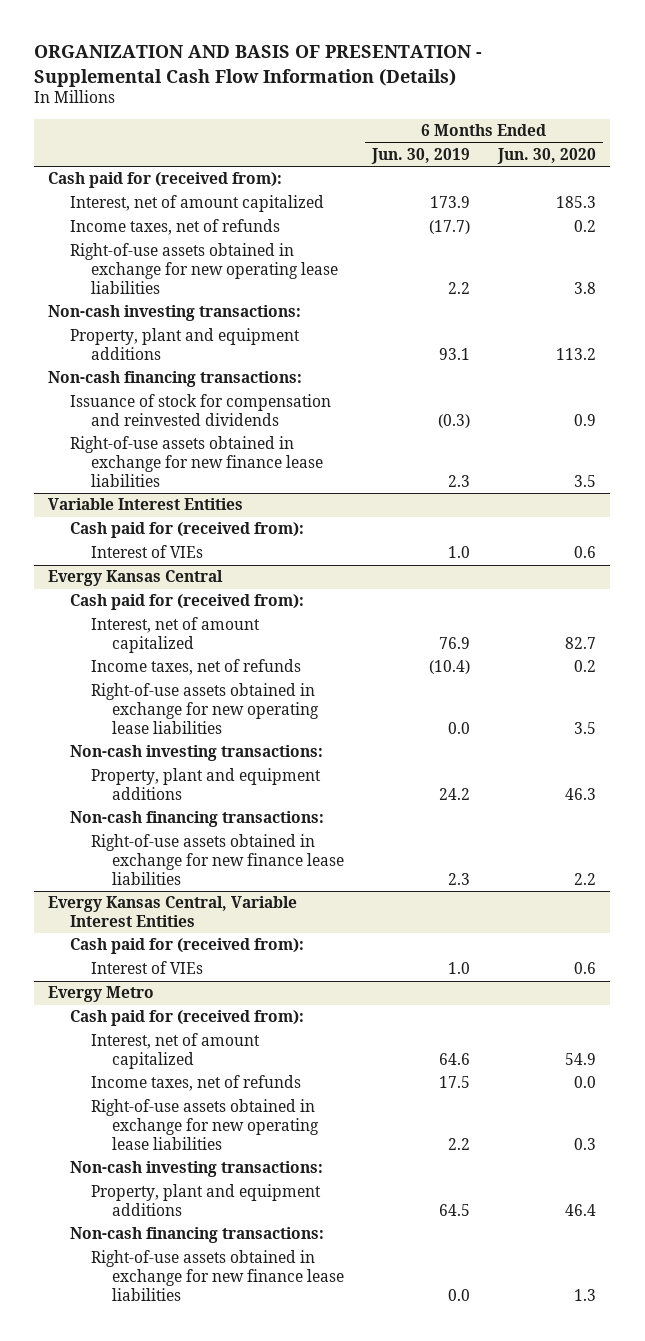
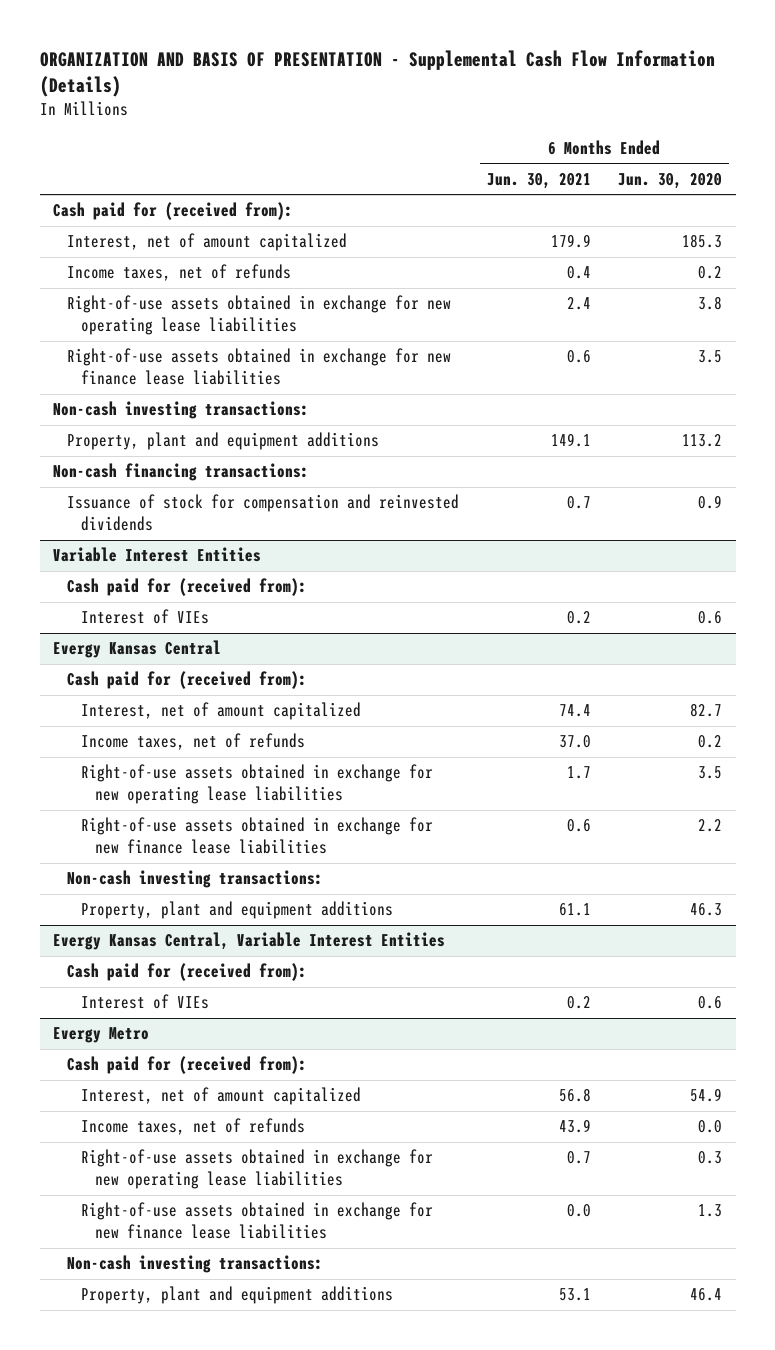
- | 6 Months Ended Jun. 30, 2019 | 6 Months Ended Jun. 30, 2020
+ | 6 Months Ended Jun. 30, 2021 | 6 Months Ended Jun. 30, 2020
moved up: Right-of-use assets obtained in exchange for new finance lease liabilities | 0.6 | 3.5
@ Evergy Kansas Central
moved up: Right-of-use assets obtained in exchange for new finance lease liabilities | 0.6 | 2.2
- Non-cash financing transactions:
@ Evergy Metro
moved up: Right-of-use assets obtained in exchange for new finance lease liabilities | 0.0 | 1.3
- Non-cash financing transactions:

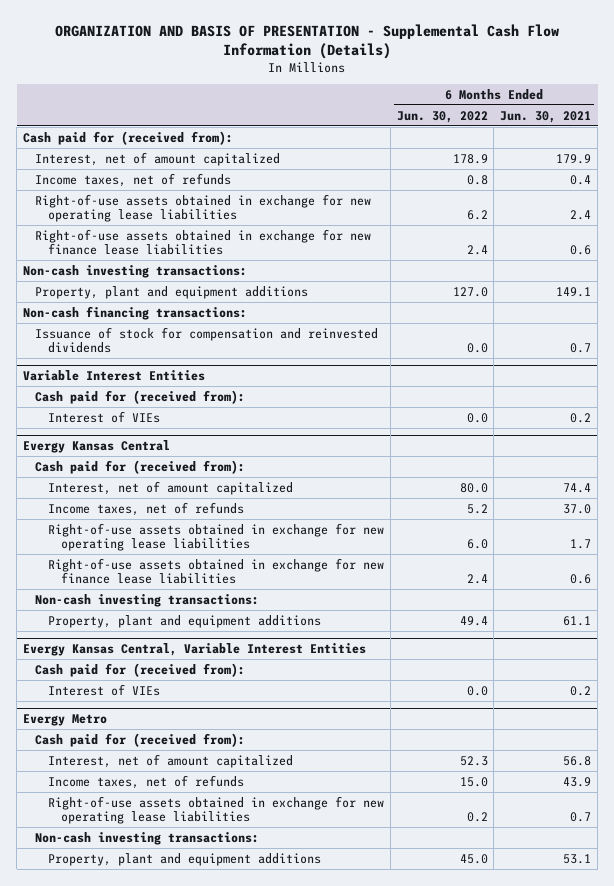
- | 6 Months Ended Jun. 30, 2021 | 6 Months Ended Jun. 30, 2020
+ | 6 Months Ended Jun. 30, 2022 | 6 Months Ended Jun. 30, 2021
@ Evergy Metro
- Right-of-use assets obtained in exchange for new finance lease liabilities | 0.0 | 1.3

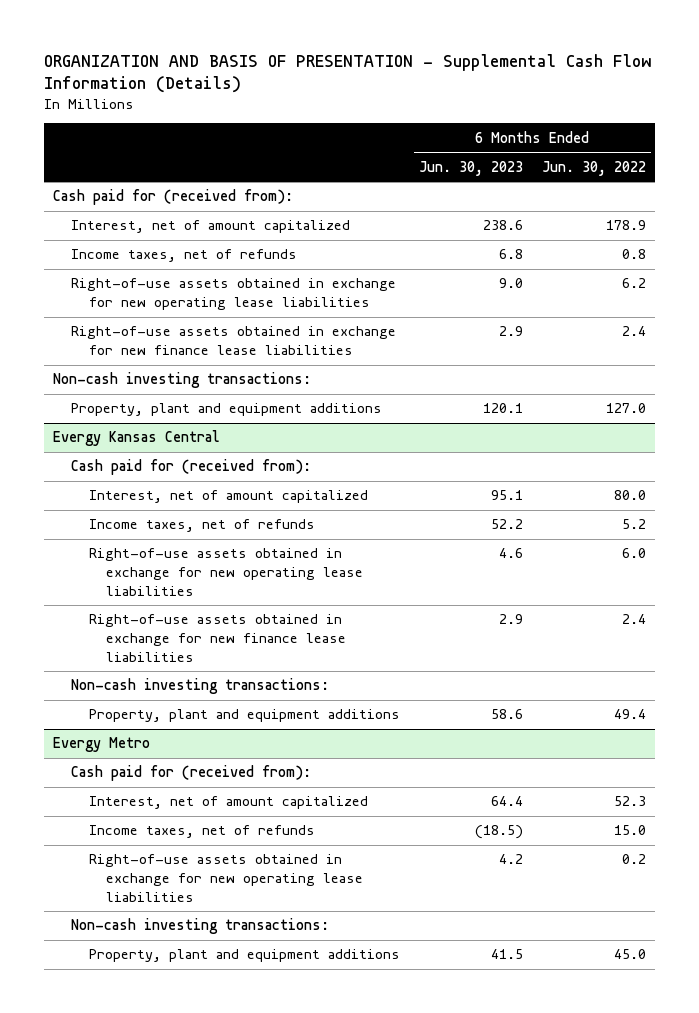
- | 6 Months Ended Jun. 30, 2022 | 6 Months Ended Jun. 30, 2021
+ | 6 Months Ended Jun. 30, 2023 | 6 Months Ended Jun. 30, 2022
- Non-cash financing transactions:
- Issuance of stock for compensation and reinvested dividends | 0.0 | 0.7
- Variable Interest Entities
- Cash paid for (received from):
- Interest of VIEs | 0.0 | 0.2
- Evergy Kansas Central, Variable Interest Entities
- Cash paid for (received from):
- Interest of VIEs | 0.0 | 0.2

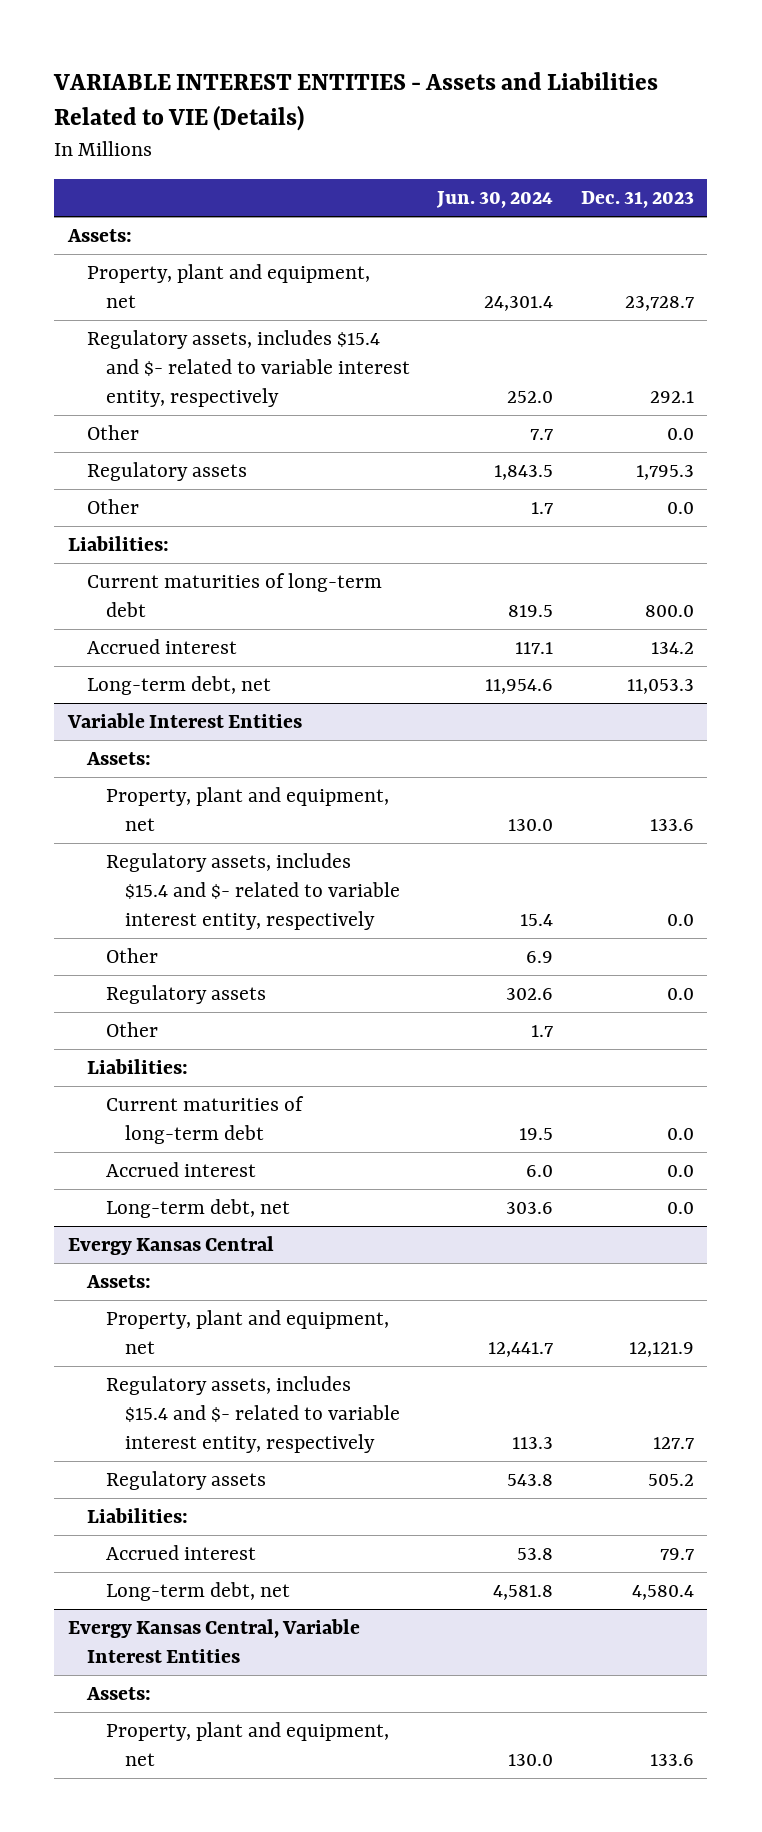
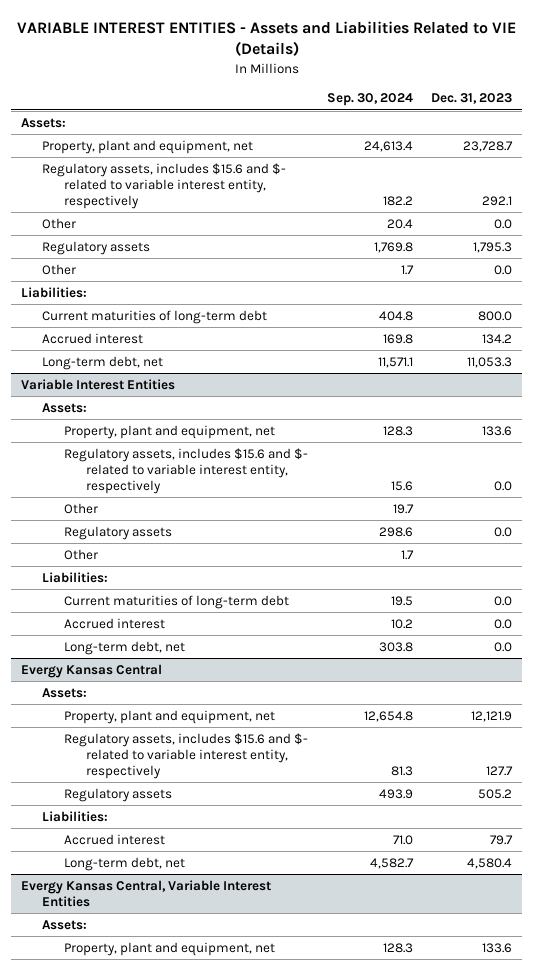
- | Jun. 30, 2024 | Dec. 31, 2023
+ | Sep. 30, 2024 | Dec. 31, 2023
- Regulatory assets, includes $15.4 and $- related to variable interest entity, respectively | 252.0 | 292.1
+ Regulatory assets, includes $15.6 and $- related to variable interest entity, respectively | 182.2 | 292.1
@ Variable Interest Entities
- Regulatory assets, includes $15.4 and $- related to variable interest entity, respectively | 15.4 | 0.0
+ Regulatory assets, includes $15.6 and $- related to variable interest entity, respectively | 15.6 | 0.0
@ Evergy Kansas Central
- Regulatory assets, includes $15.4 and $- related to variable interest entity, respectively | 113.3 | 127.7
+ Regulatory assets, includes $15.6 and $- related to variable interest entity, respectively | 81.3 | 127.7

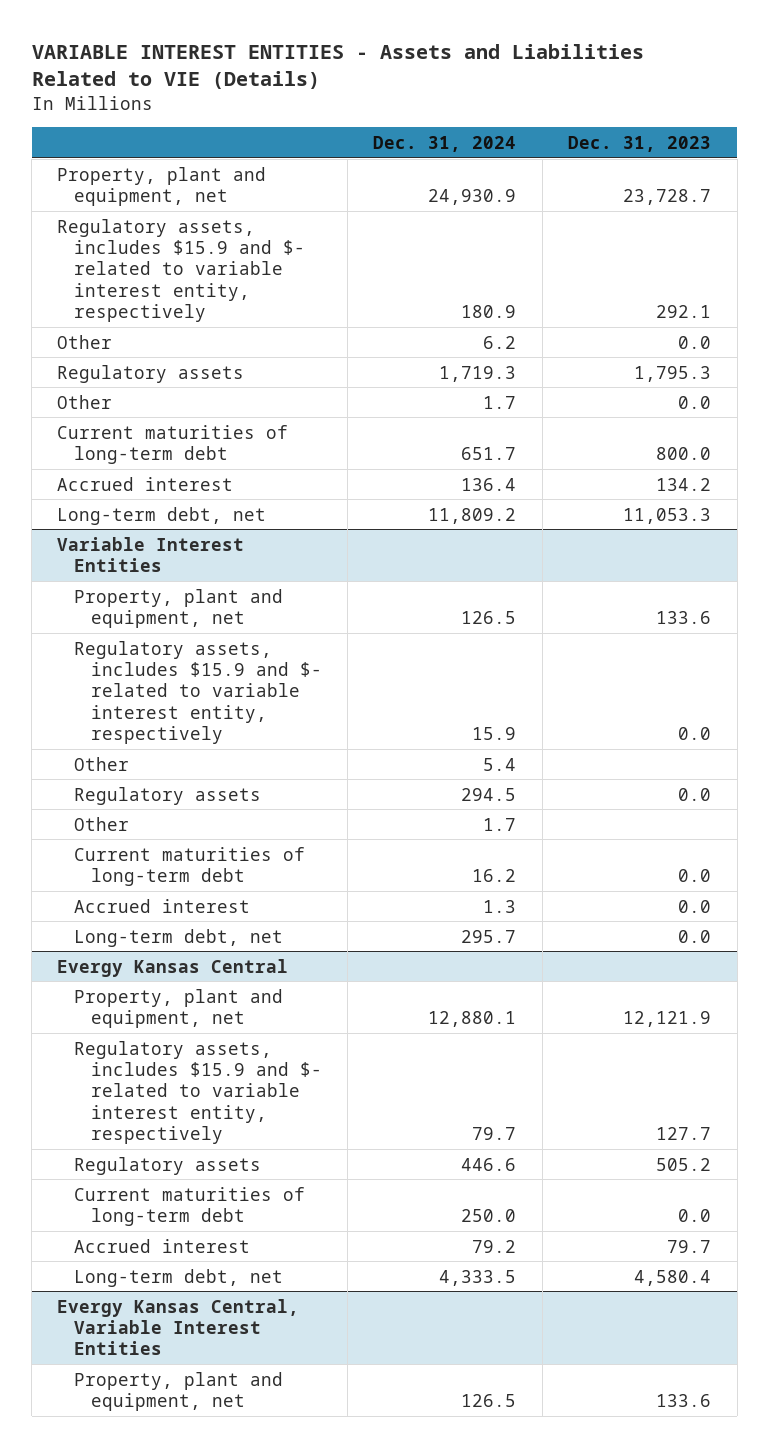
- | Sep. 30, 2024 | Dec. 31, 2023
+ | Dec. 31, 2024 | Dec. 31, 2023
- Assets:
- Regulatory assets, includes $15.6 and $- related to variable interest entity, respectively | 182.2 | 292.1
+ Regulatory assets, includes $15.9 and $- related to variable interest entity, respectively | 180.9 | 292.1
- Liabilities:
@ Variable Interest Entities
- Assets:
- Regulatory assets, includes $15.6 and $- related to variable interest entity, respectively | 15.6 | 0.0
+ Regulatory assets, includes $15.9 and $- related to variable interest entity, respectively | 15.9 | 0.0
- Liabilities:
@ Evergy Kansas Central
- Assets:
- Regulatory assets, includes $15.6 and $- related to variable interest entity, respectively | 81.3 | 127.7
+ Regulatory assets, includes $15.9 and $- related to variable interest entity, respectively | 79.7 | 127.7
- Liabilities:
+ Current maturities of long-term debt | 250.0 | 0.0
@ Evergy Kansas Central, Variable Interest Entities
- Assets:

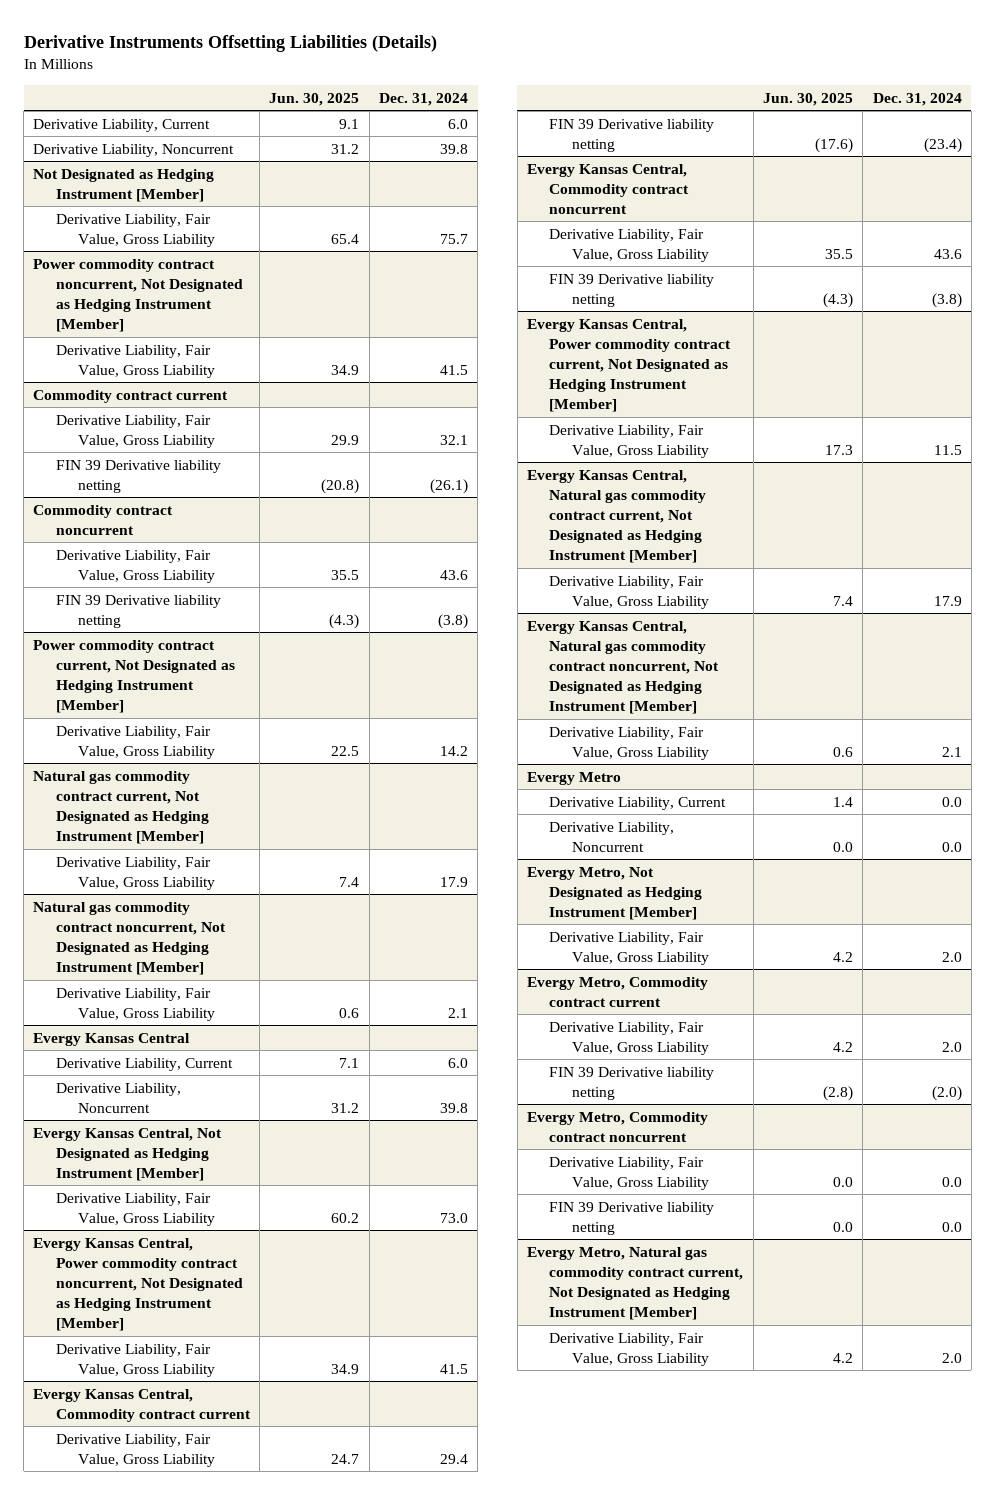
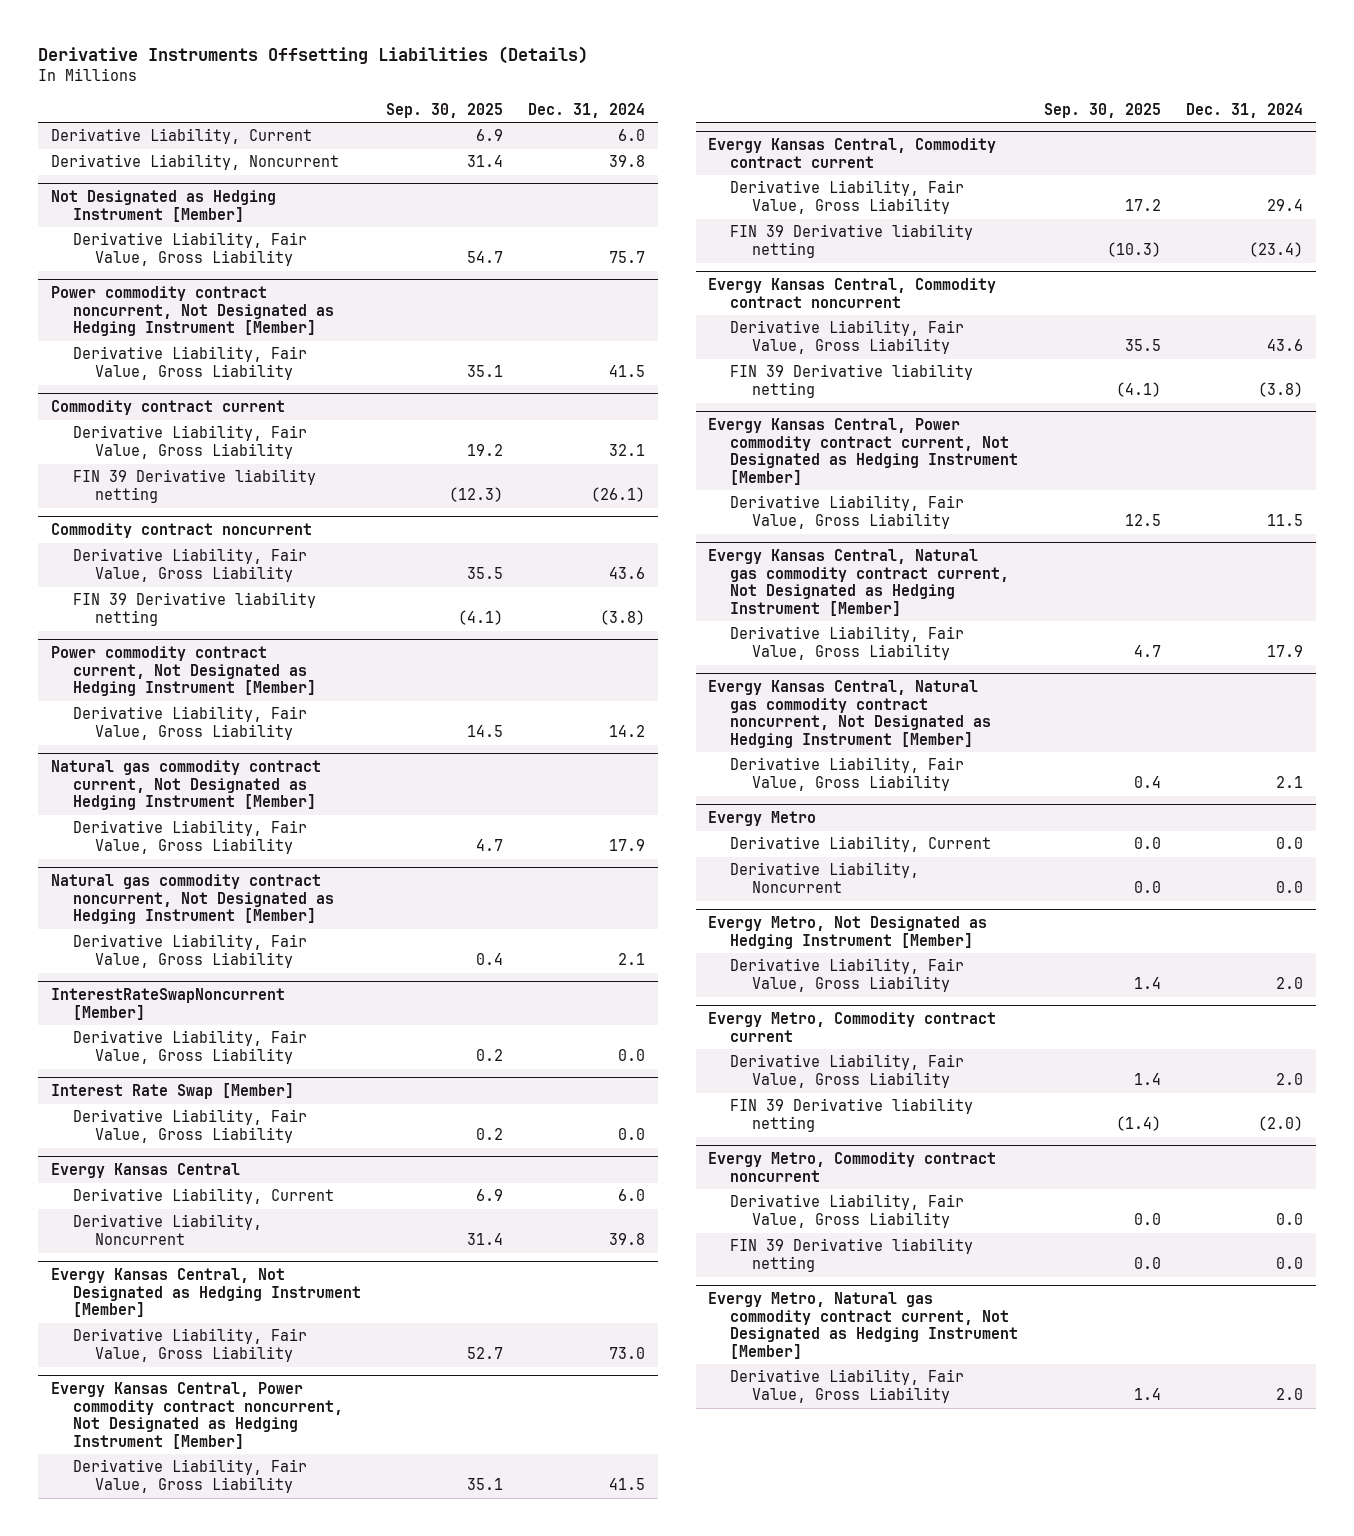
- | Jun. 30, 2025 | Dec. 31, 2024
+ | Sep. 30, 2025 | Dec. 31, 2024
+ InterestRateSwapNoncurrent [Member]
+ Derivative Liability, Fair Value, Gross Liability | 0.2 | 0.0
+ Interest Rate Swap [Member]
+ Derivative Liability, Fair Value, Gross Liability | 0.2 | 0.0

